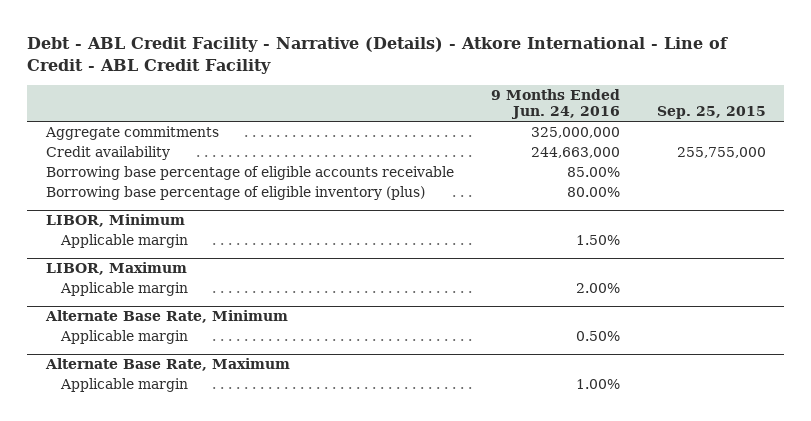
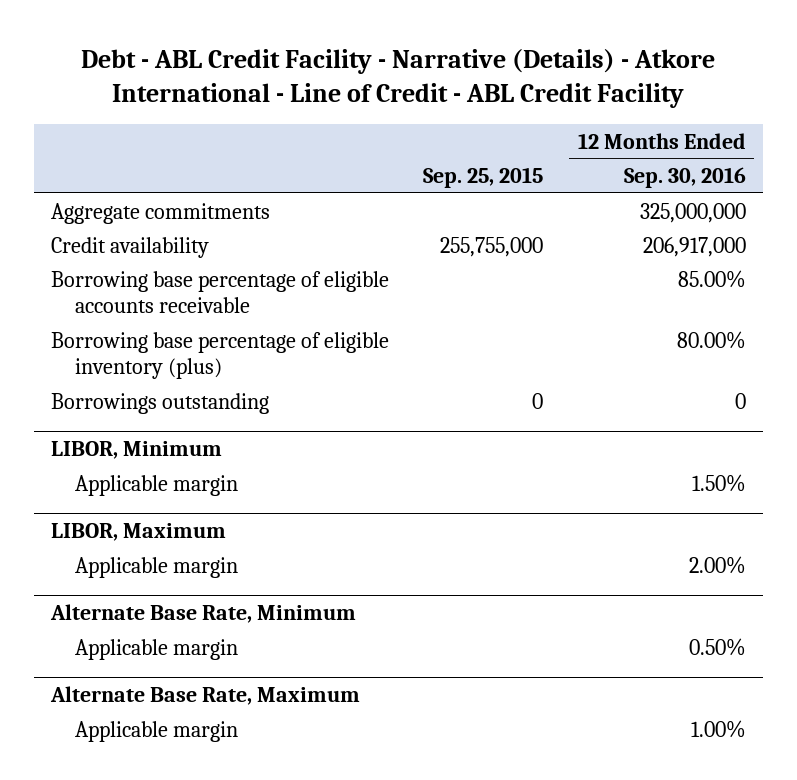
- | 9 Months Ended Jun. 24, 2016 | Sep. 25, 2015
+ | Sep. 25, 2015 | 12 Months Ended Sep. 30, 2016
+ Borrowings outstanding | 0 | 0

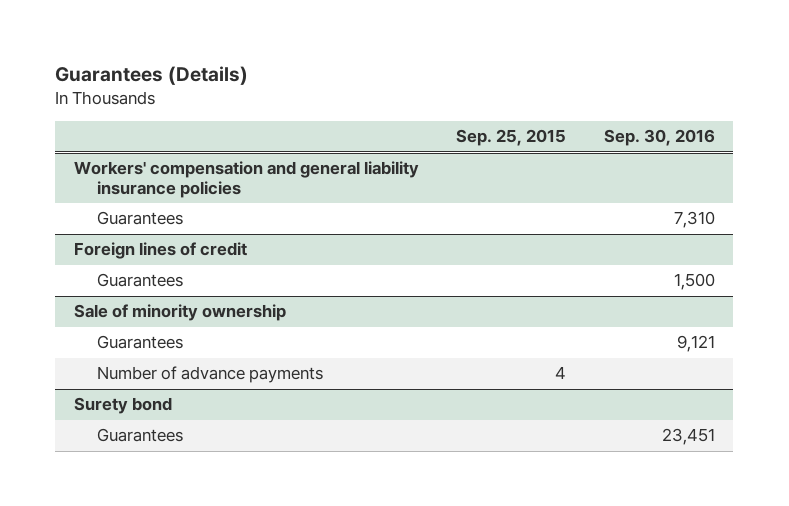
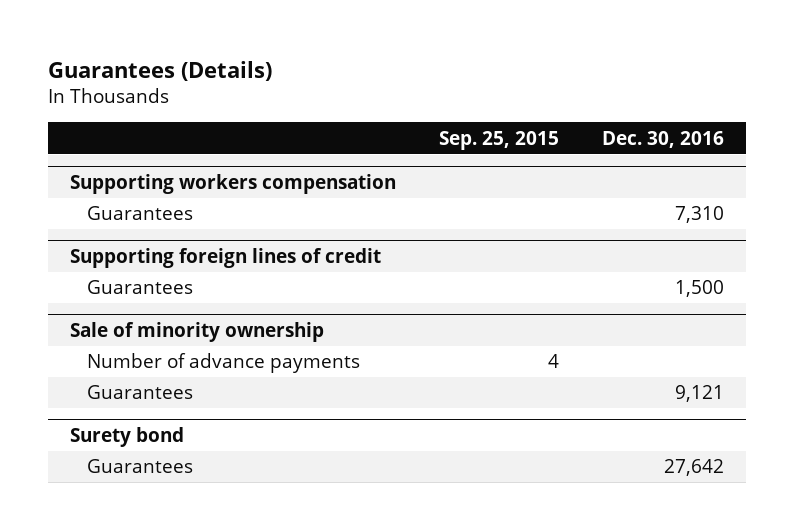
- | Sep. 25, 2015 | Sep. 30, 2016
+ | Sep. 25, 2015 | Dec. 30, 2016
- Workers' compensation and general liability insurance policies
+ Supporting workers compensation
- Foreign lines of credit
+ Supporting foreign lines of credit
@ Sale of minority ownership
moved down: Guarantees | | 9,121

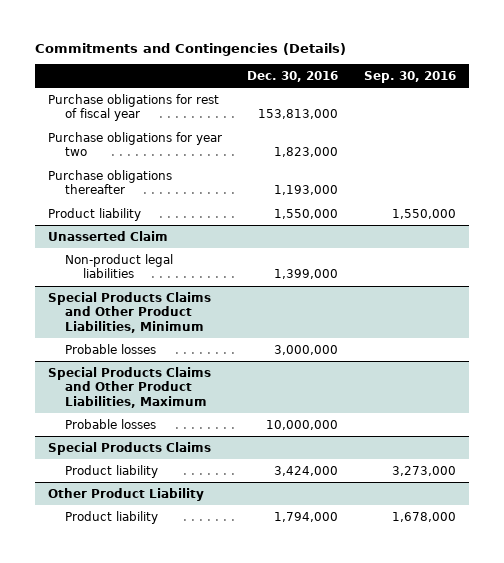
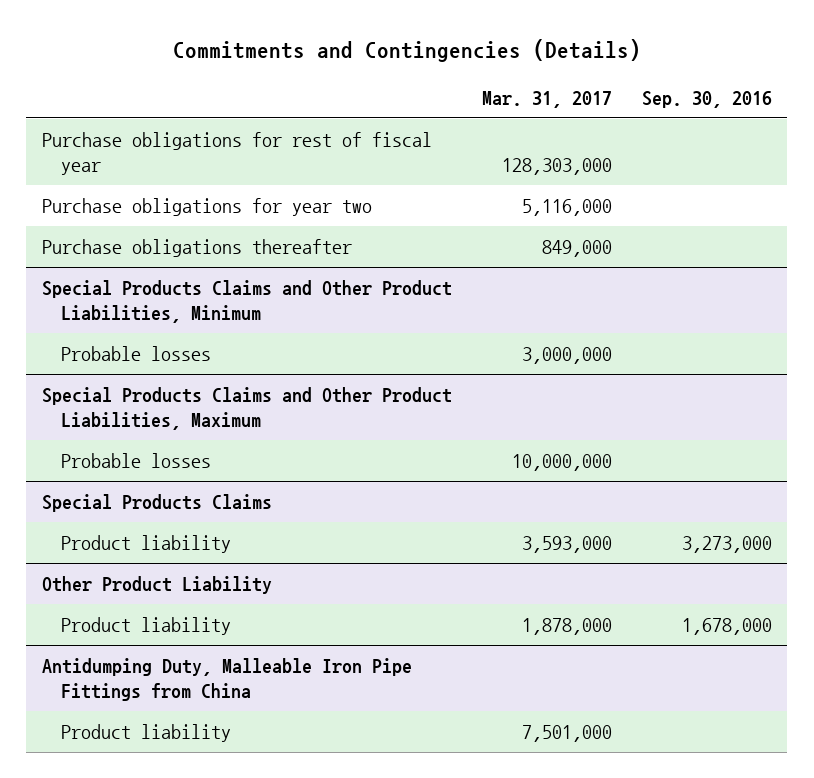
- | Dec. 30, 2016 | Sep. 30, 2016
+ | Mar. 31, 2017 | Sep. 30, 2016
- Product liability | 1,550,000 | 1,550,000
- Unasserted Claim
- Non-product legal liabilities | 1,399,000 |
+ Antidumping Duty, Malleable Iron Pipe Fittings from China
+ Product liability | 7,501,000 |

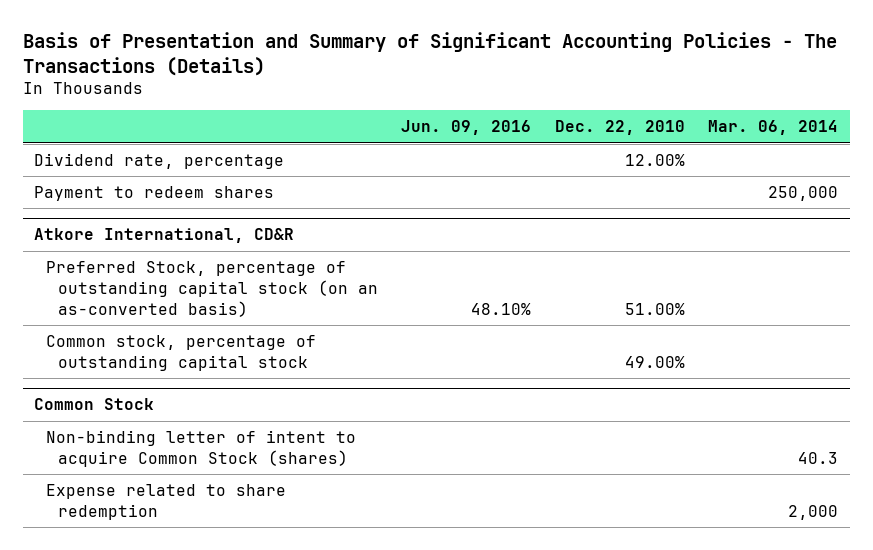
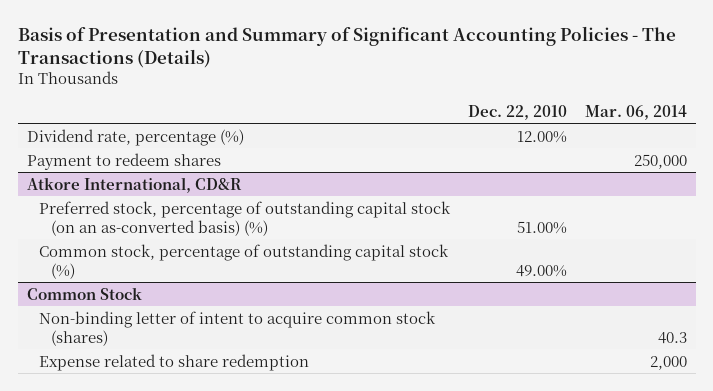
- | Jun. 09, 2016 | Dec. 22, 2010 | Mar. 06, 2014
+ | Dec. 22, 2010 | Mar. 06, 2014
- Dividend rate, percentage | | 12.00% |
+ Dividend rate, percentage (%) | 12.00% |
@ Atkore International, CD&R
- Preferred Stock, percentage of outstanding capital stock (on an as-converted basis) | 48.10% | 51.00% |
- Common stock, percentage of outstanding capital stock | | 49.00% |
+ Preferred stock, percentage of outstanding capital stock (on an as-converted basis) (%) | 51.00% |
+ Common stock, percentage of outstanding capital stock (%) | 49.00% |
@ Common Stock
- Non-binding letter of intent to acquire Common Stock (shares) | | | 40.3
+ Non-binding letter of intent to acquire common stock (shares) | | 40.3

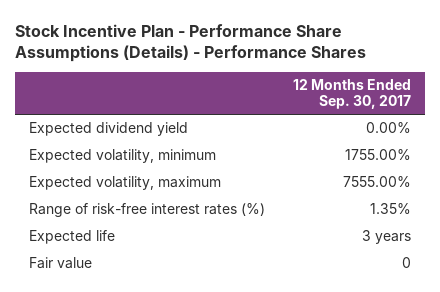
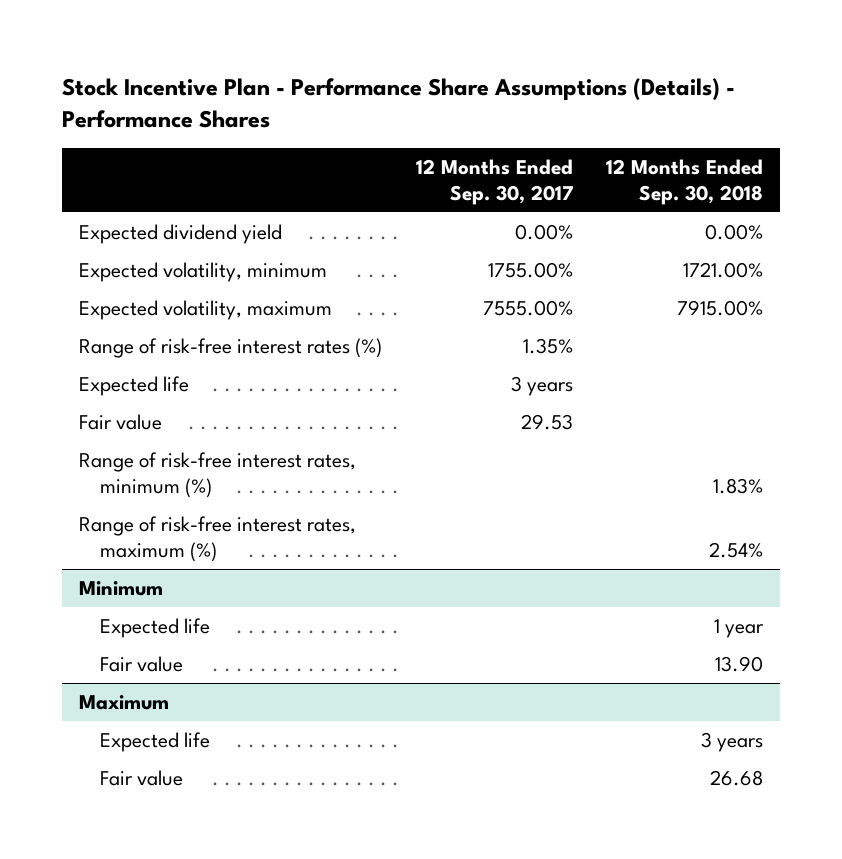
- | 12 Months Ended Sep. 30, 2017
+ | 12 Months Ended Sep. 30, 2017 | 12 Months Ended Sep. 30, 2018
- Fair value | 0
+ Fair value | 29.53 |
+ Range of risk-free interest rates, minimum (%) | | 1.83%
+ Range of risk-free interest rates, maximum (%) | | 2.54%
+ Minimum
+ Expected life | | 1 year
+ Fair value | | 13.90
+ Maximum
+ Expected life | | 3 years
+ Fair value | | 26.68

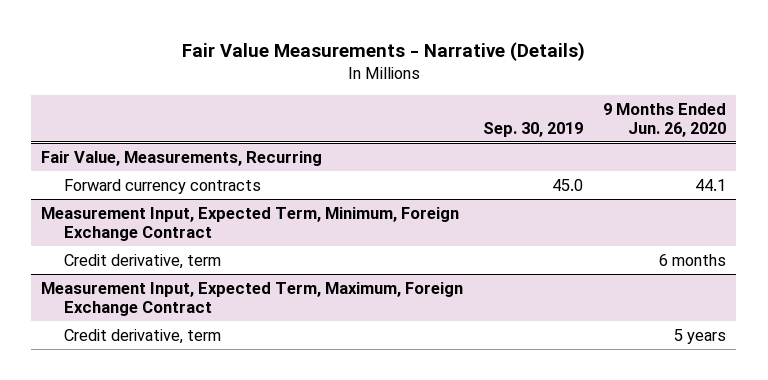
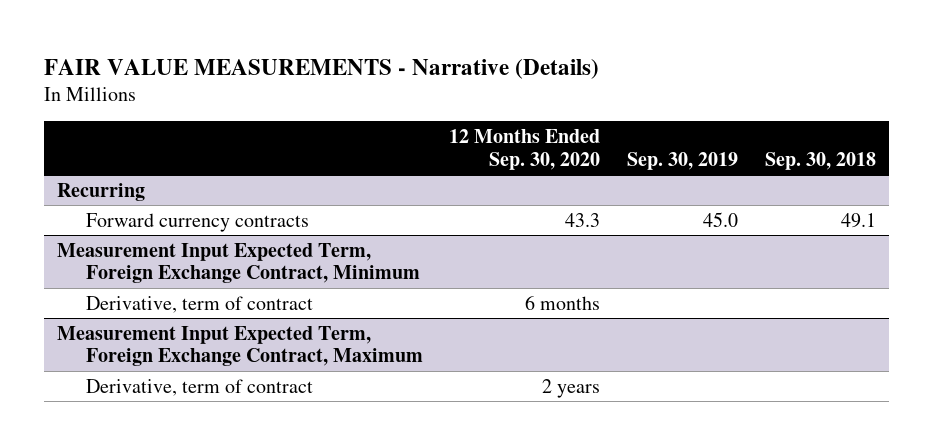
- Fair Value Measurements - Narrative (Details)
+ FAIR VALUE MEASUREMENTS - Narrative (Details)
- | Sep. 30, 2019 | 9 Months Ended Jun. 26, 2020
+ | 12 Months Ended Sep. 30, 2020 | Sep. 30, 2019 | Sep. 30, 2018
- Fair Value, Measurements, Recurring
+ Recurring
- Measurement Input, Expected Term, Minimum, Foreign Exchange Contract
- Credit derivative, term | | 6 months
- Measurement Input, Expected Term, Maximum, Foreign Exchange Contract
- Credit derivative, term | | 5 years
+ Measurement Input Expected Term, Foreign Exchange Contract, Minimum
+ Derivative, term of contract | 6 months | |
+ Measurement Input Expected Term, Foreign Exchange Contract, Maximum
+ Derivative, term of contract | 2 years | |

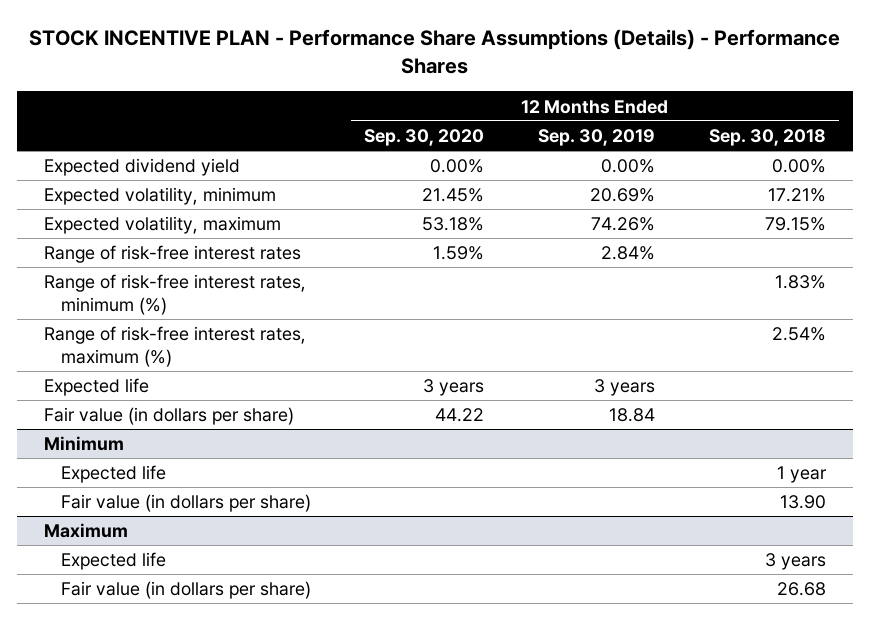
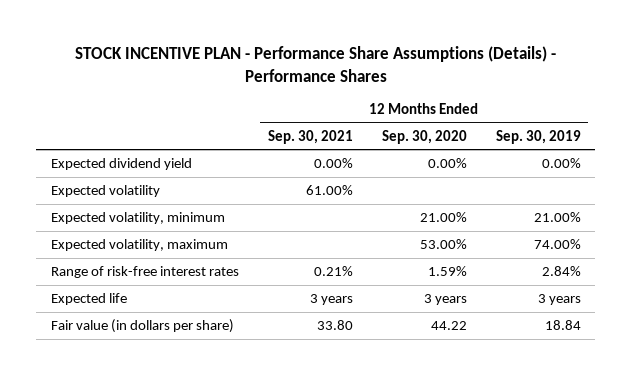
- | 12 Months Ended Sep. 30, 2020 | 12 Months Ended Sep. 30, 2019 | 12 Months Ended Sep. 30, 2018
+ | 12 Months Ended Sep. 30, 2021 | 12 Months Ended Sep. 30, 2020 | 12 Months Ended Sep. 30, 2019
- Expected volatility, minimum | 21.45% | 20.69% | 17.21%
- Expected volatility, maximum | 53.18% | 74.26% | 79.15%
+ Expected volatility | 61.00% | |
+ Expected volatility, minimum | | 21.00% | 21.00%
+ Expected volatility, maximum | | 53.00% | 74.00%
- Range of risk-free interest rates, minimum (%) | | | 1.83%
- Range of risk-free interest rates, maximum (%) | | | 2.54%
- Minimum
- Expected life | | | 1 year
- Fair value (in dollars per share) | | | 13.90
- Maximum
- Expected life | | | 3 years
- Fair value (in dollars per share) | | | 26.68

